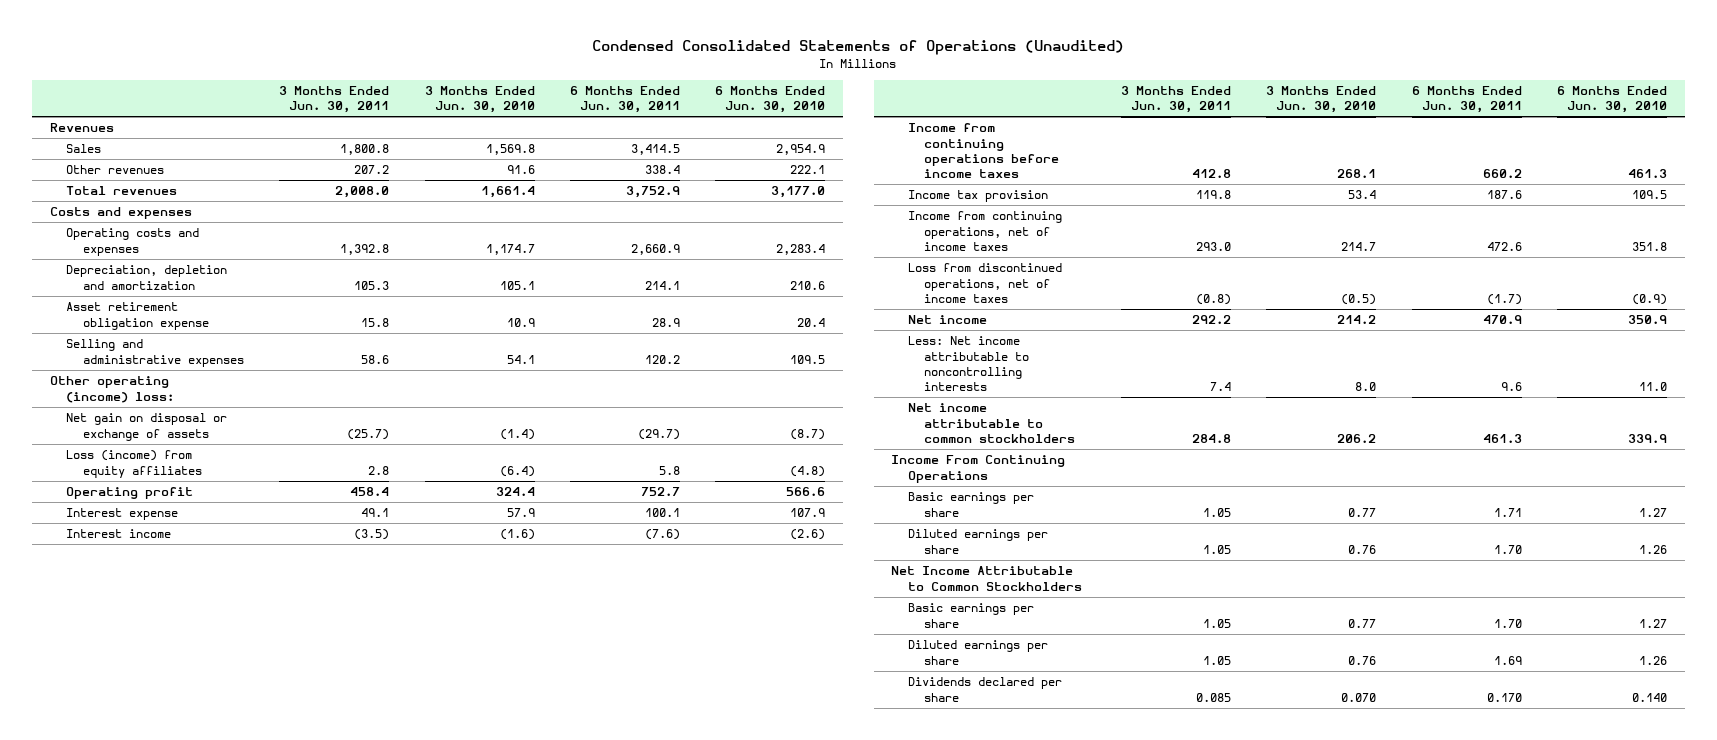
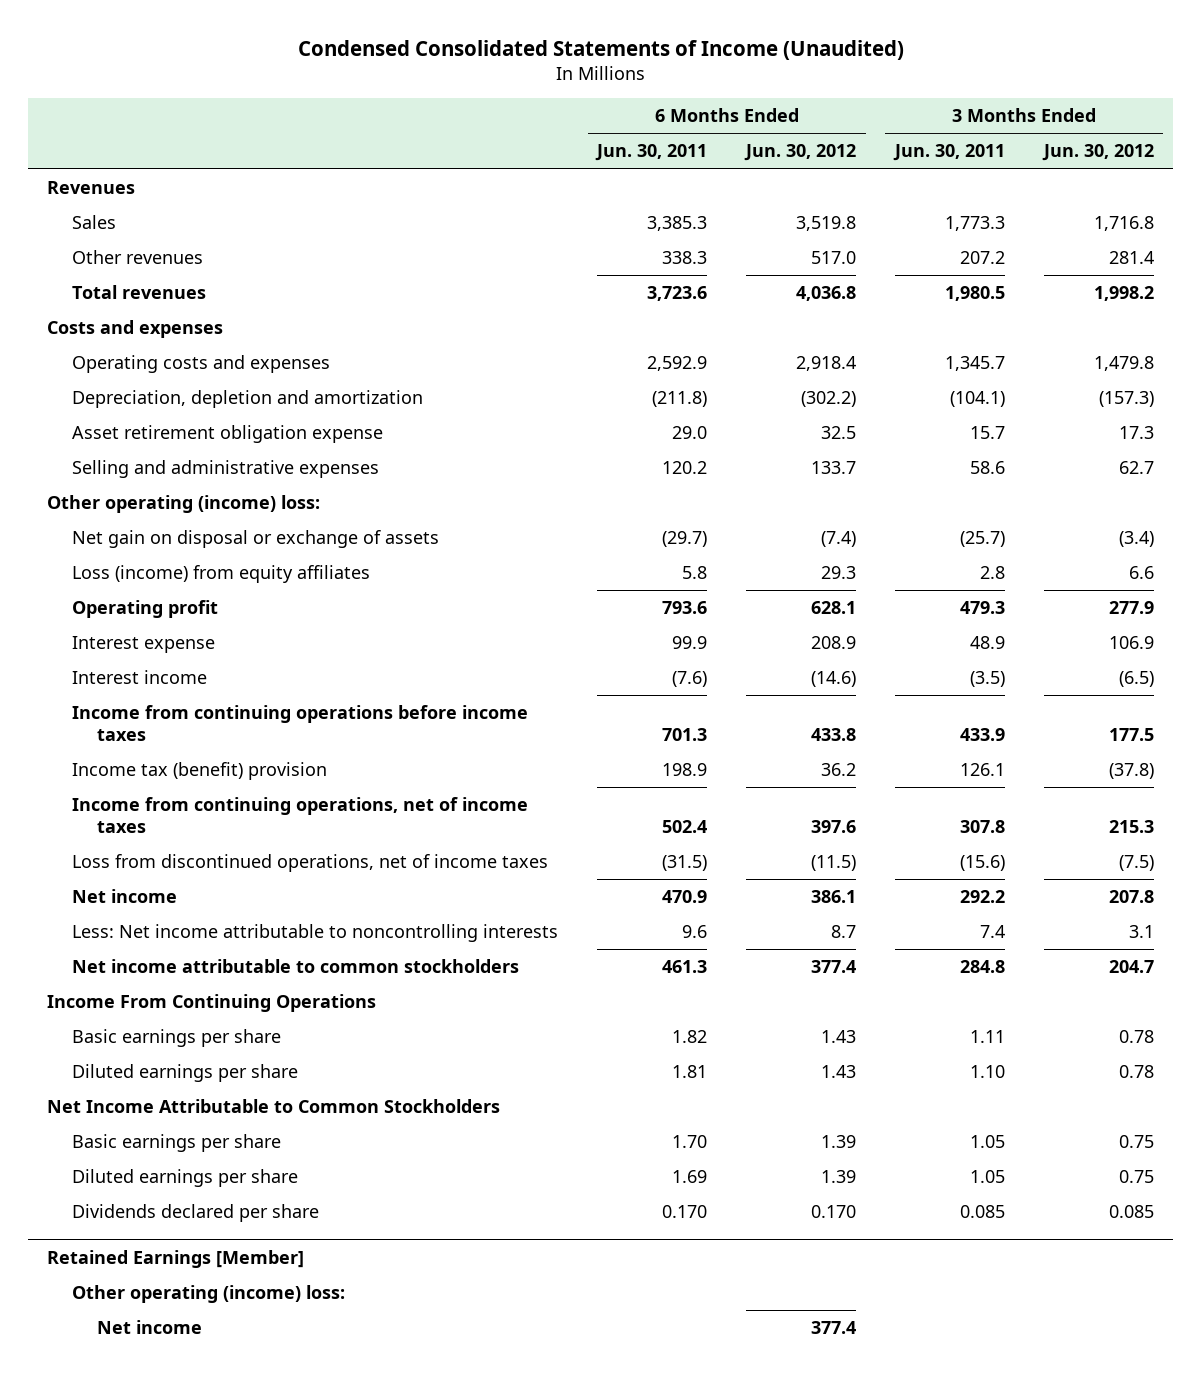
- Condensed Consolidated Statements of Operations (Unaudited)
+ Condensed Consolidated Statements of Income (Unaudited)
- | 3 Months Ended Jun. 30, 2011 | 3 Months Ended Jun. 30, 2010 | 6 Months Ended Jun. 30, 2011 | 6 Months Ended Jun. 30, 2010
+ | 6 Months Ended Jun. 30, 2011 | 6 Months Ended Jun. 30, 2012 | 3 Months Ended Jun. 30, 2011 | 3 Months Ended Jun. 30, 2012
- Sales | 1,800.8 | 1,569.8 | 3,414.5 | 2,954.9
- Other revenues | 207.2 | 91.6 | 338.4 | 222.1
- Total revenues | 2,008.0 | 1,661.4 | 3,752.9 | 3,177.0
+ Sales | 3,385.3 | 3,519.8 | 1,773.3 | 1,716.8
+ Other revenues | 338.3 | 517.0 | 207.2 | 281.4
+ Total revenues | 3,723.6 | 4,036.8 | 1,980.5 | 1,998.2
- Operating costs and expenses | 1,392.8 | 1,174.7 | 2,660.9 | 2,283.4
- Depreciation, depletion and amortization | 105.3 | 105.1 | 214.1 | 210.6
- Asset retirement obligation expense | 15.8 | 10.9 | 28.9 | 20.4
+ Operating costs and expenses | 2,592.9 | 2,918.4 | 1,345.7 | 1,479.8
+ Depreciation, depletion and amortization | (211.8) | (302.2) | (104.1) | (157.3)
+ Asset retirement obligation expense | 29.0 | 32.5 | 15.7 | 17.3
- Operating profit | 458.4 | 324.4 | 752.7 | 566.6
- Interest expense | 49.1 | 57.9 | 100.1 | 107.9
+ Operating profit | 793.6 | 628.1 | 479.3 | 277.9
+ Interest expense | 99.9 | 208.9 | 48.9 | 106.9
- Income from continuing operations before income taxes | 412.8 | 268.1 | 660.2 | 461.3
- Income tax provision | 119.8 | 53.4 | 187.6 | 109.5
- Income from continuing operations, net of income taxes | 293.0 | 214.7 | 472.6 | 351.8
- Loss from discontinued operations, net of income taxes | (0.8) | (0.5) | (1.7) | (0.9)
+ Income from continuing operations before income taxes | 701.3 | 433.8 | 433.9 | 177.5
+ Income tax (benefit) provision | 198.9 | 36.2 | 126.1 | (37.8)
+ Income from continuing operations, net of income taxes | 502.4 | 397.6 | 307.8 | 215.3
+ Loss from discontinued operations, net of income taxes | (31.5) | (11.5) | (15.6) | (7.5)
- Basic earnings per share | 1.05 | 0.77 | 1.71 | 1.27
- Diluted earnings per share | 1.05 | 0.76 | 1.70 | 1.26
+ Basic earnings per share | 1.82 | 1.43 | 1.11 | 0.78
+ Diluted earnings per share | 1.81 | 1.43 | 1.10 | 0.78
+ Retained Earnings [Member]
+ Other operating (income) loss:
+ Net income | | 377.4 | |

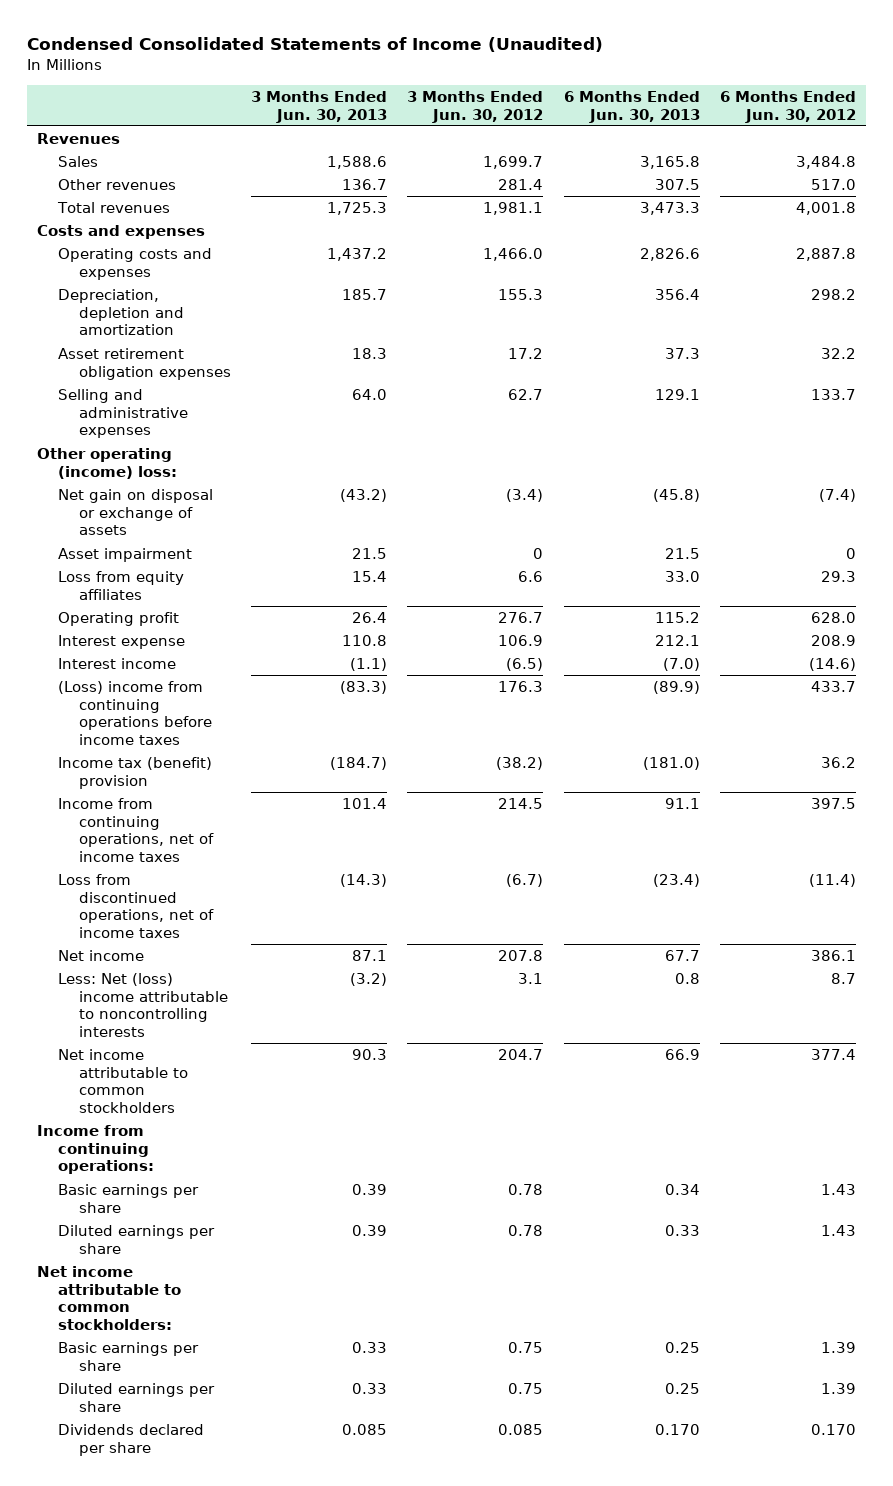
- | 6 Months Ended Jun. 30, 2011 | 6 Months Ended Jun. 30, 2012 | 3 Months Ended Jun. 30, 2011 | 3 Months Ended Jun. 30, 2012
+ | 3 Months Ended Jun. 30, 2013 | 3 Months Ended Jun. 30, 2012 | 6 Months Ended Jun. 30, 2013 | 6 Months Ended Jun. 30, 2012
- Sales | 3,385.3 | 3,519.8 | 1,773.3 | 1,716.8
+ Sales | 1,588.6 | 1,699.7 | 3,165.8 | 3,484.8
- Total revenues | 3,723.6 | 4,036.8 | 1,980.5 | 1,998.2
+ Total revenues | 1,725.3 | 1,981.1 | 3,473.3 | 4,001.8
- Operating costs and expenses | 2,592.9 | 2,918.4 | 1,345.7 | 1,479.8
- Depreciation, depletion and amortization | (211.8) | (302.2) | (104.1) | (157.3)
- Asset retirement obligation expense | 29.0 | 32.5 | 15.7 | 17.3
+ Operating costs and expenses | 1,437.2 | 1,466.0 | 2,826.6 | 2,887.8
+ Depreciation, depletion and amortization | 185.7 | 155.3 | 356.4 | 298.2
+ Asset retirement obligation expenses | 18.3 | 17.2 | 37.3 | 32.2
- Loss (income) from equity affiliates | 5.8 | 29.3 | 2.8 | 6.6
- Operating profit | 793.6 | 628.1 | 479.3 | 277.9
+ Asset impairment | 21.5 | 0 | 21.5 | 0
+ Loss from equity affiliates | 15.4 | 6.6 | 33.0 | 29.3
+ Operating profit | 26.4 | 276.7 | 115.2 | 628.0
- Income from continuing operations before income taxes | 701.3 | 433.8 | 433.9 | 177.5
- Income tax (benefit) provision | 198.9 | 36.2 | 126.1 | (37.8)
- Income from continuing operations, net of income taxes | 502.4 | 397.6 | 307.8 | 215.3
- Loss from discontinued operations, net of income taxes | (31.5) | (11.5) | (15.6) | (7.5)
+ (Loss) income from continuing operations before income taxes | (83.3) | 176.3 | (89.9) | 433.7
+ Income tax (benefit) provision | (184.7) | (38.2) | (181.0) | 36.2
+ Income from continuing operations, net of income taxes | 101.4 | 214.5 | 91.1 | 397.5
+ Loss from discontinued operations, net of income taxes | (14.3) | (6.7) | (23.4) | (11.4)
- Less: Net income attributable to noncontrolling interests | 9.6 | 8.7 | 7.4 | 3.1
+ Less: Net (loss) income attributable to noncontrolling interests | (3.2) | 3.1 | 0.8 | 8.7
- Income From Continuing Operations
+ Income from continuing operations:
- Net Income Attributable to Common Stockholders
+ Net income attributable to common stockholders:
- Retained Earnings [Member]
- Other operating (income) loss:
- Net income | | 377.4 | |

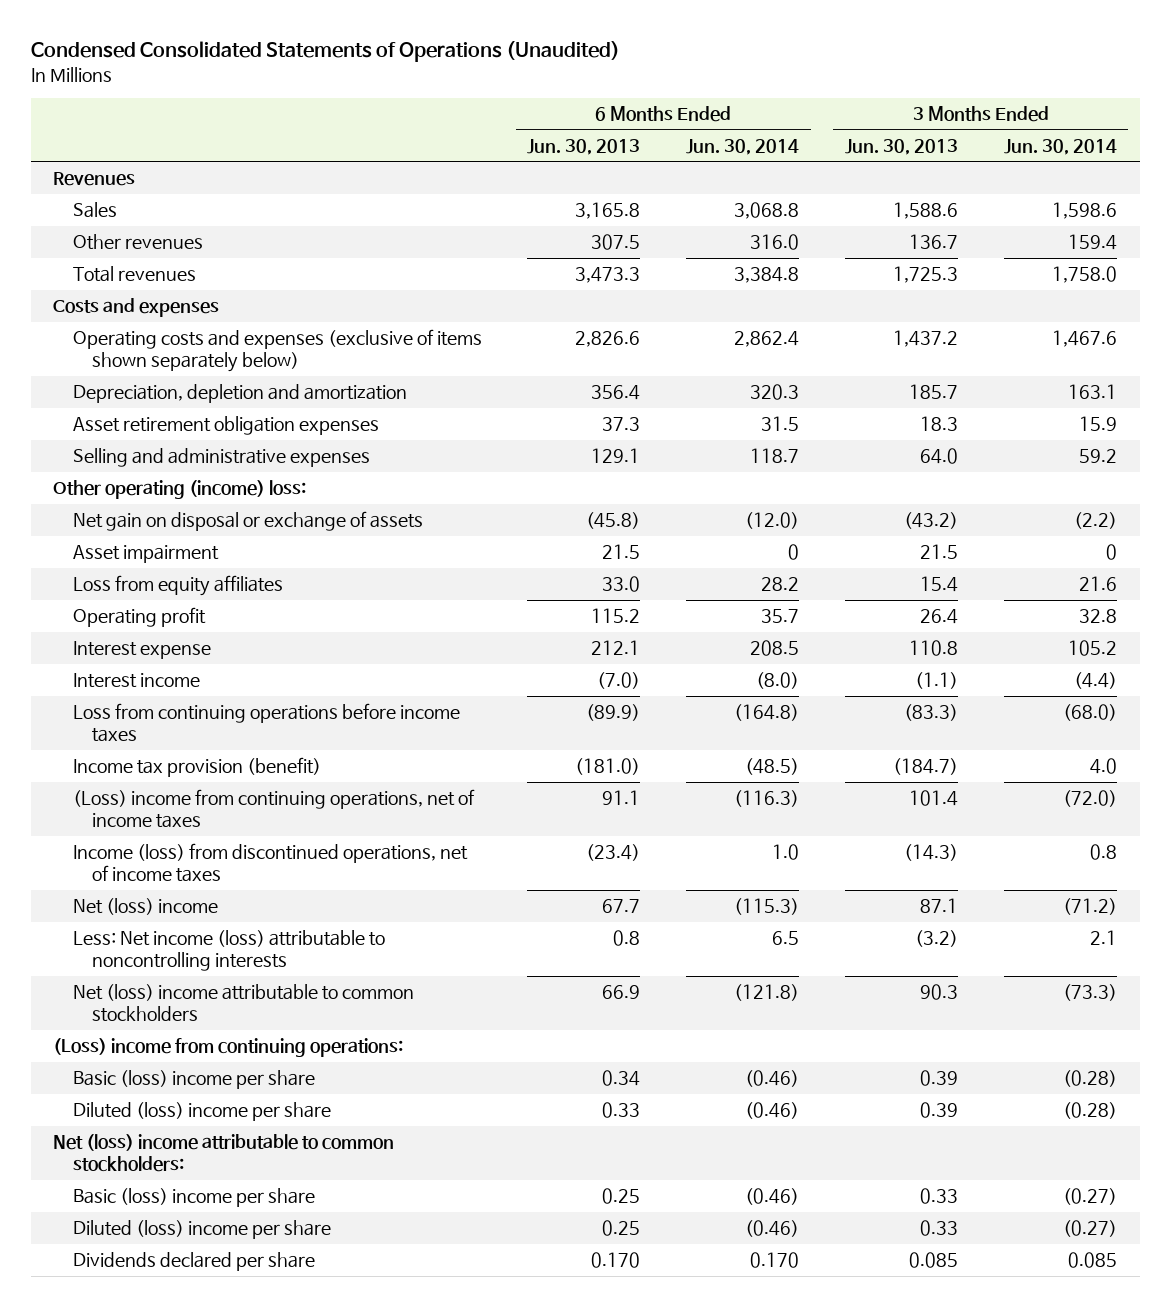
- Condensed Consolidated Statements of Income (Unaudited)
+ Condensed Consolidated Statements of Operations (Unaudited)
- | 3 Months Ended Jun. 30, 2013 | 3 Months Ended Jun. 30, 2012 | 6 Months Ended Jun. 30, 2013 | 6 Months Ended Jun. 30, 2012
+ | 6 Months Ended Jun. 30, 2013 | 6 Months Ended Jun. 30, 2014 | 3 Months Ended Jun. 30, 2013 | 3 Months Ended Jun. 30, 2014
- Operating costs and expenses | 1,437.2 | 1,466.0 | 2,826.6 | 2,887.8
+ Operating costs and expenses (exclusive of items shown separately below) | 2,826.6 | 2,862.4 | 1,437.2 | 1,467.6
- (Loss) income from continuing operations before income taxes | (83.3) | 176.3 | (89.9) | 433.7
- Income tax (benefit) provision | (184.7) | (38.2) | (181.0) | 36.2
- Income from continuing operations, net of income taxes | 101.4 | 214.5 | 91.1 | 397.5
- Loss from discontinued operations, net of income taxes | (14.3) | (6.7) | (23.4) | (11.4)
- Net income | 87.1 | 207.8 | 67.7 | 386.1
- Less: Net (loss) income attributable to noncontrolling interests | (3.2) | 3.1 | 0.8 | 8.7
- Net income attributable to common stockholders | 90.3 | 204.7 | 66.9 | 377.4
- Income from continuing operations:
- Basic earnings per share | 0.39 | 0.78 | 0.34 | 1.43
- Diluted earnings per share | 0.39 | 0.78 | 0.33 | 1.43
- Net income attributable to common stockholders:
- Basic earnings per share | 0.33 | 0.75 | 0.25 | 1.39
- Diluted earnings per share | 0.33 | 0.75 | 0.25 | 1.39
+ Loss from continuing operations before income taxes | (89.9) | (164.8) | (83.3) | (68.0)
+ Income tax provision (benefit) | (181.0) | (48.5) | (184.7) | 4.0
+ (Loss) income from continuing operations, net of income taxes | 91.1 | (116.3) | 101.4 | (72.0)
+ Income (loss) from discontinued operations, net of income taxes | (23.4) | 1.0 | (14.3) | 0.8
+ Net (loss) income | 67.7 | (115.3) | 87.1 | (71.2)
+ Less: Net income (loss) attributable to noncontrolling interests | 0.8 | 6.5 | (3.2) | 2.1
+ Net (loss) income attributable to common stockholders | 66.9 | (121.8) | 90.3 | (73.3)
+ (Loss) income from continuing operations:
+ Basic (loss) income per share | 0.34 | (0.46) | 0.39 | (0.28)
+ Diluted (loss) income per share | 0.33 | (0.46) | 0.39 | (0.28)
+ Net (loss) income attributable to common stockholders:
+ Basic (loss) income per share | 0.25 | (0.46) | 0.33 | (0.27)
+ Diluted (loss) income per share | 0.25 | (0.46) | 0.33 | (0.27)

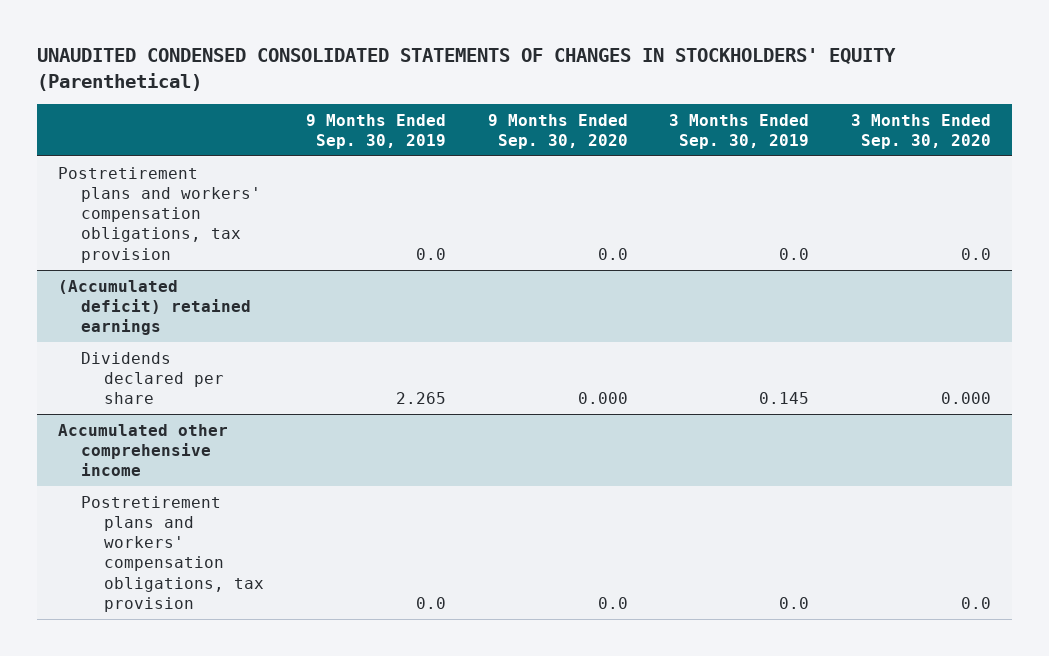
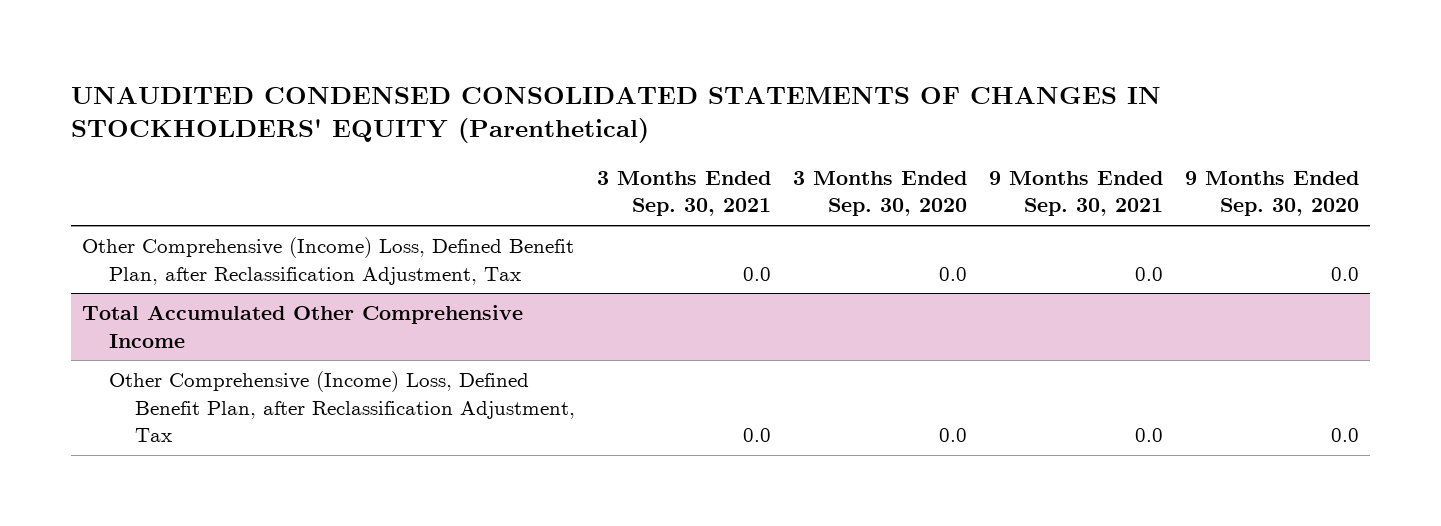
- | 9 Months Ended Sep. 30, 2019 | 9 Months Ended Sep. 30, 2020 | 3 Months Ended Sep. 30, 2019 | 3 Months Ended Sep. 30, 2020
+ | 3 Months Ended Sep. 30, 2021 | 3 Months Ended Sep. 30, 2020 | 9 Months Ended Sep. 30, 2021 | 9 Months Ended Sep. 30, 2020
- Postretirement plans and workers' compensation obligations, tax provision | 0.0 | 0.0 | 0.0 | 0.0
- (Accumulated deficit) retained earnings
- Dividends declared per share | 2.265 | 0.000 | 0.145 | 0.000
- Accumulated other comprehensive income
- Postretirement plans and workers' compensation obligations, tax provision | 0.0 | 0.0 | 0.0 | 0.0
+ Other Comprehensive (Income) Loss, Defined Benefit Plan, after Reclassification Adjustment, Tax | 0.0 | 0.0 | 0.0 | 0.0
+ Total Accumulated Other Comprehensive Income
+ Other Comprehensive (Income) Loss, Defined Benefit Plan, after Reclassification Adjustment, Tax | 0.0 | 0.0 | 0.0 | 0.0

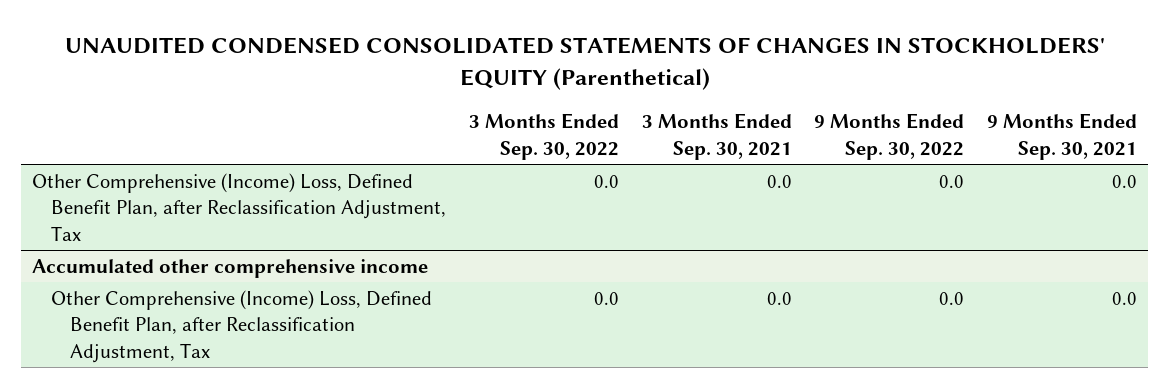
- | 3 Months Ended Sep. 30, 2021 | 3 Months Ended Sep. 30, 2020 | 9 Months Ended Sep. 30, 2021 | 9 Months Ended Sep. 30, 2020
+ | 3 Months Ended Sep. 30, 2022 | 3 Months Ended Sep. 30, 2021 | 9 Months Ended Sep. 30, 2022 | 9 Months Ended Sep. 30, 2021
- Total Accumulated Other Comprehensive Income
+ Accumulated other comprehensive income

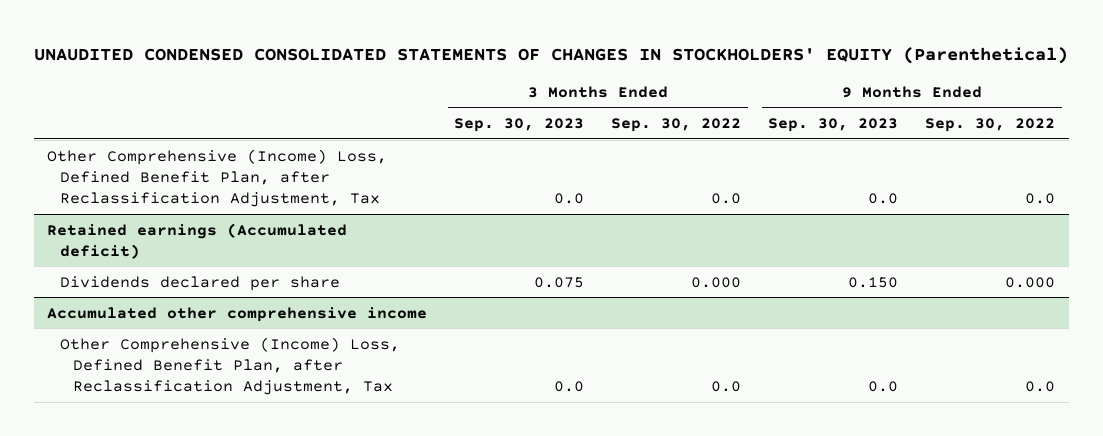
- | 3 Months Ended Sep. 30, 2022 | 3 Months Ended Sep. 30, 2021 | 9 Months Ended Sep. 30, 2022 | 9 Months Ended Sep. 30, 2021
+ | 3 Months Ended Sep. 30, 2023 | 3 Months Ended Sep. 30, 2022 | 9 Months Ended Sep. 30, 2023 | 9 Months Ended Sep. 30, 2022
+ Retained earnings (Accumulated deficit)
+ Dividends declared per share | 0.075 | 0.000 | 0.150 | 0.000

